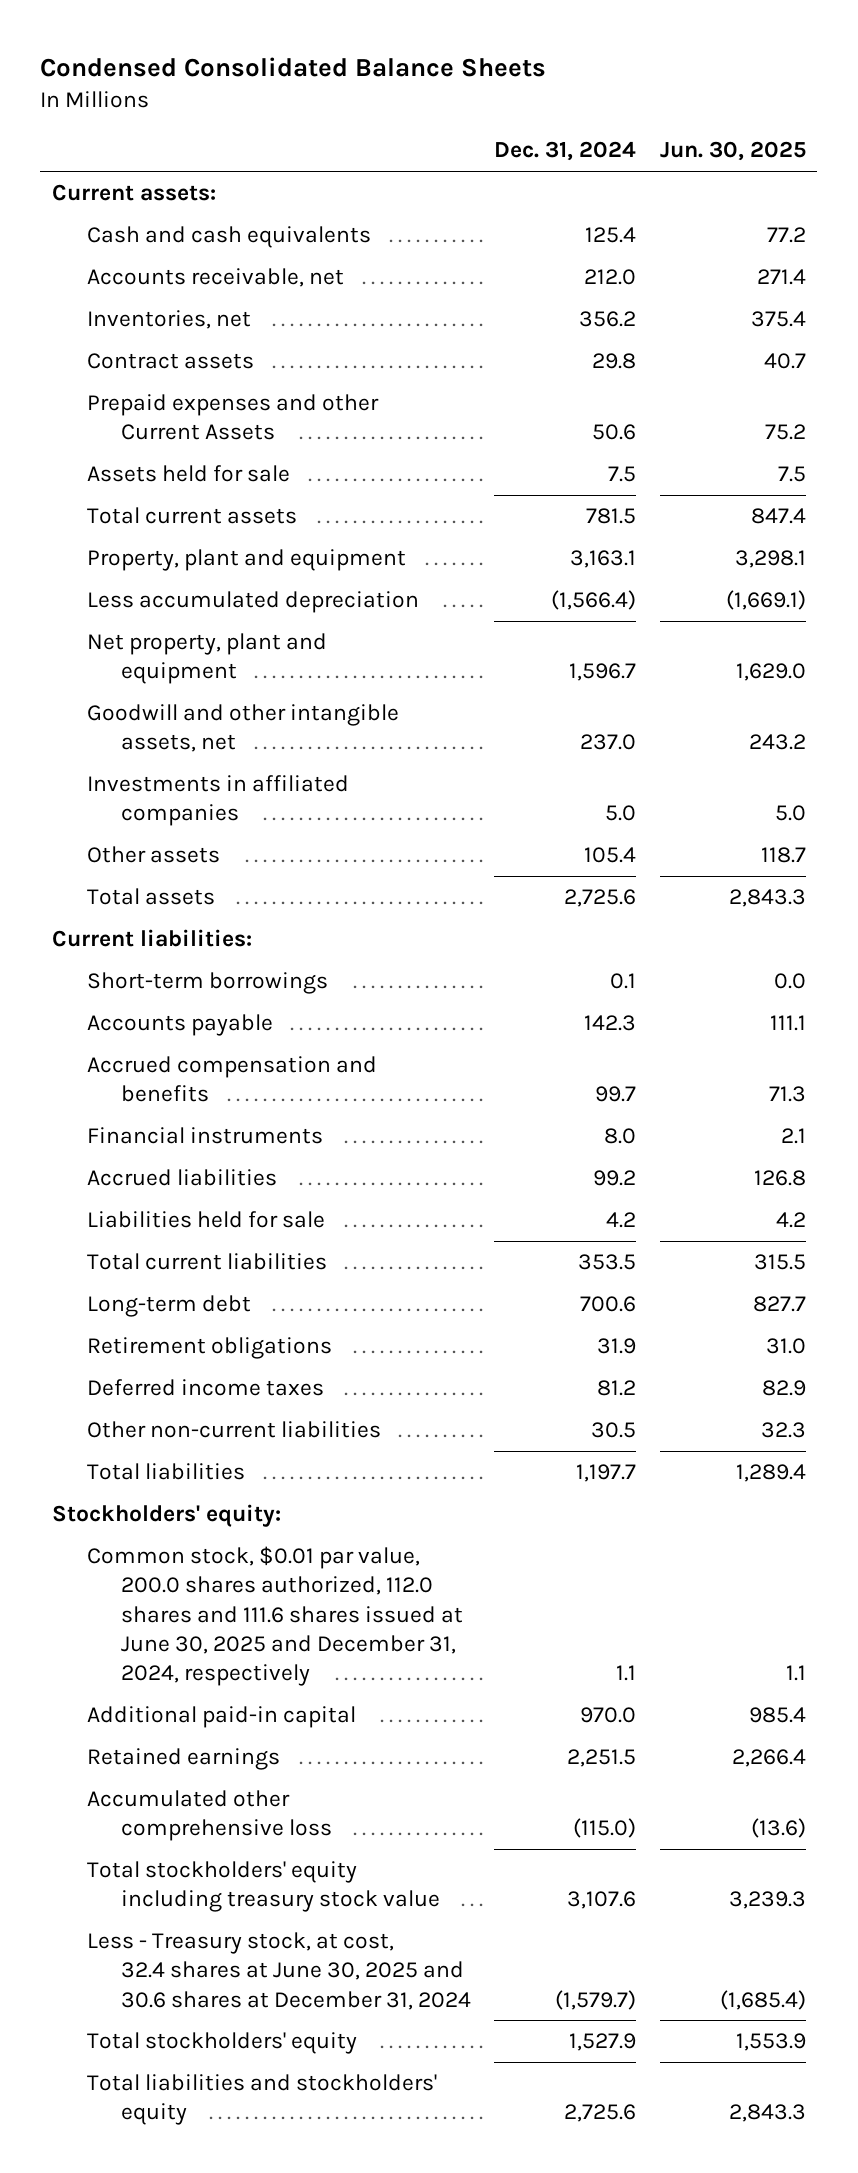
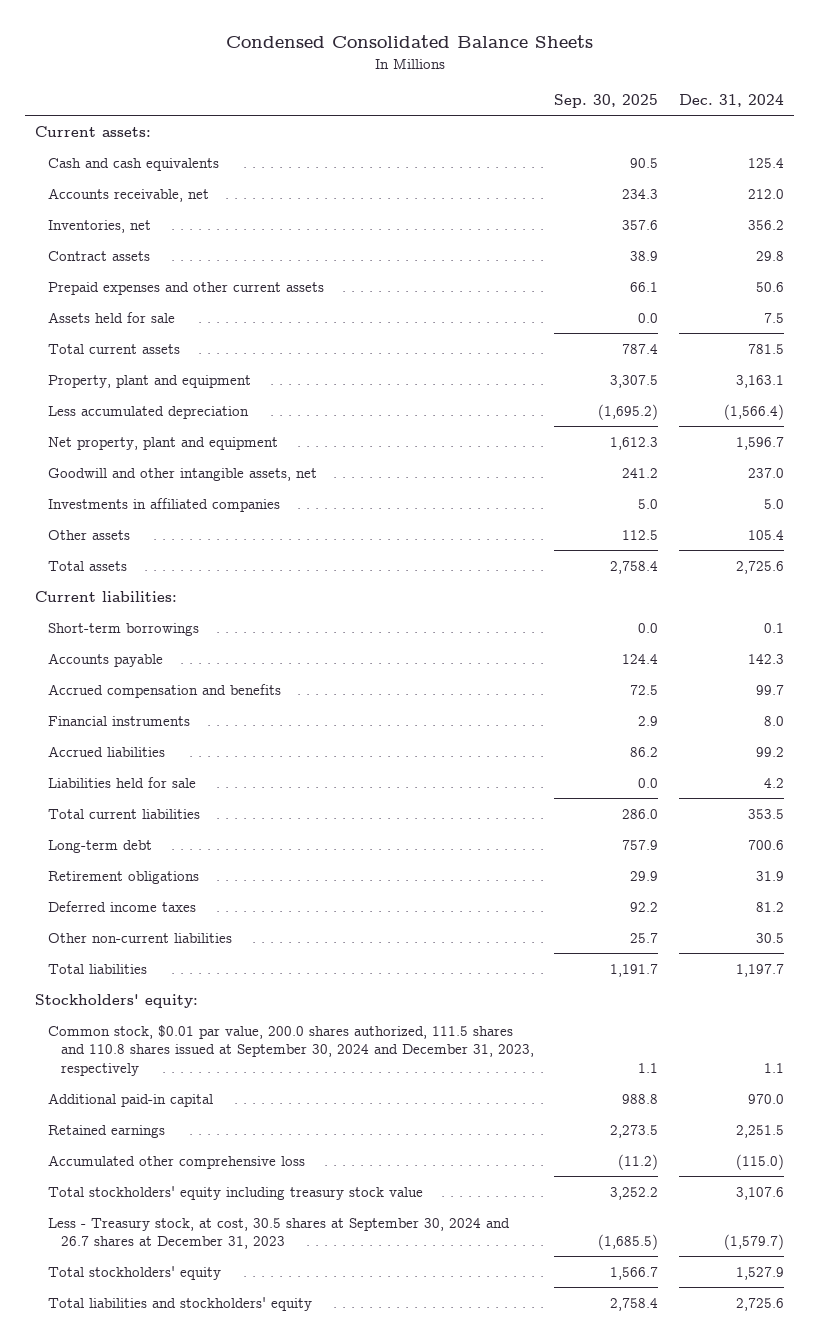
- | Dec. 31, 2024 | Jun. 30, 2025
+ | Sep. 30, 2025 | Dec. 31, 2024
- Prepaid expenses and other Current Assets | 50.6 | 75.2
+ Prepaid expenses and other current assets | 66.1 | 50.6
- Common stock, $0.01 par value, 200.0 shares authorized, 112.0 shares and 111.6 shares issued at June 30, 2025 and December 31, 2024, respectively | 1.1 | 1.1
+ Common stock, $0.01 par value, 200.0 shares authorized, 111.5 shares and 110.8 shares issued at September 30, 2024 and December 31, 2023, respectively | 1.1 | 1.1
- Less - Treasury stock, at cost, 32.4 shares at June 30, 2025 and 30.6 shares at December 31, 2024 | (1,579.7) | (1,685.4)
+ Less - Treasury stock, at cost, 30.5 shares at September 30, 2024 and 26.7 shares at December 31, 2023 | (1,685.5) | (1,579.7)

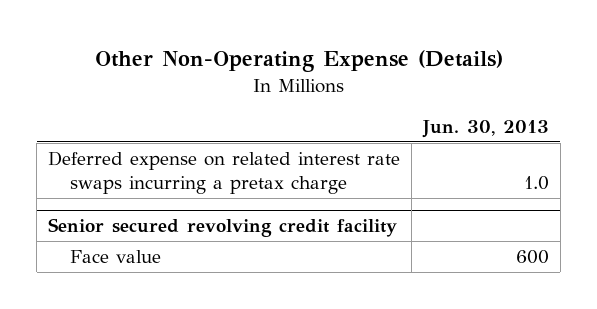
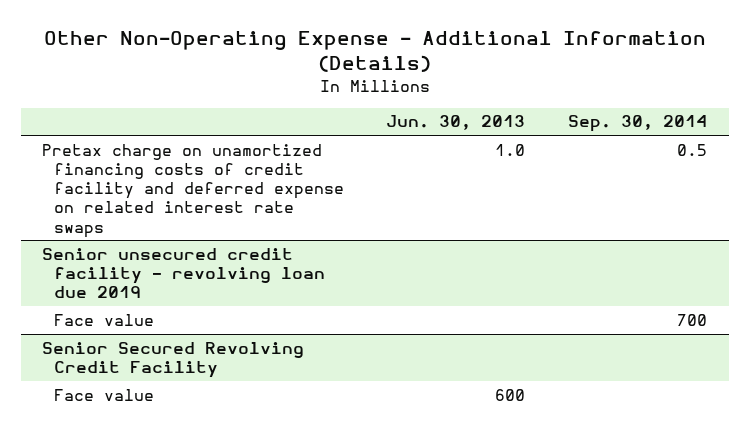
- Other Non-Operating Expense (Details)
+ Other Non-Operating Expense - Additional Information (Details)
- | Jun. 30, 2013
+ | Jun. 30, 2013 | Sep. 30, 2014
- Deferred expense on related interest rate swaps incurring a pretax charge | 1.0
- Senior secured revolving credit facility
+ Pretax charge on unamortized financing costs of credit facility and deferred expense on related interest rate swaps | 1.0 | 0.5
+ Senior unsecured credit facility - revolving loan due 2019
+ Face value | | 700
+ Senior Secured Revolving Credit Facility

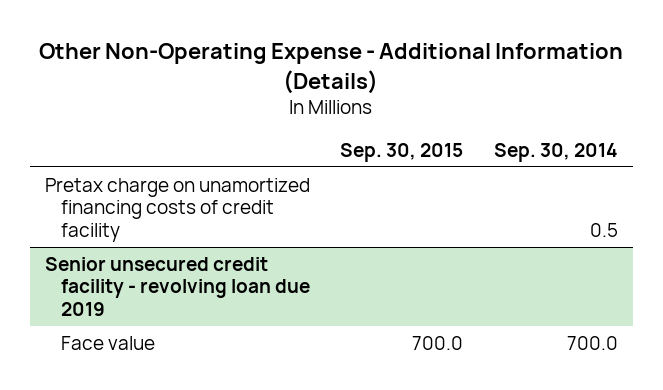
- | Jun. 30, 2013 | Sep. 30, 2014
+ | Sep. 30, 2015 | Sep. 30, 2014
- Pretax charge on unamortized financing costs of credit facility and deferred expense on related interest rate swaps | 1.0 | 0.5
+ Pretax charge on unamortized financing costs of credit facility | | 0.5
@ Senior unsecured credit facility - revolving loan due 2019
- Face value | | 700
- Senior Secured Revolving Credit Facility
- Face value | 600 |
@ Senior unsecured credit facility - revolving loan due 2019
+ Face value | 700.0 | 700.0

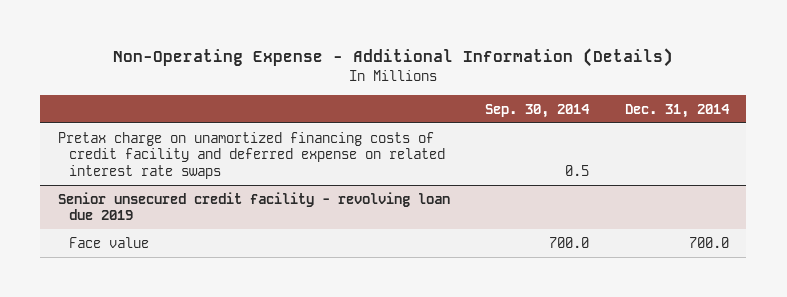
- Other Non-Operating Expense - Additional Information (Details)
+ Non-Operating Expense - Additional Information (Details)
- | Sep. 30, 2015 | Sep. 30, 2014
+ | Sep. 30, 2014 | Dec. 31, 2014
- Pretax charge on unamortized financing costs of credit facility | | 0.5
+ Pretax charge on unamortized financing costs of credit facility and deferred expense on related interest rate swaps | 0.5 |

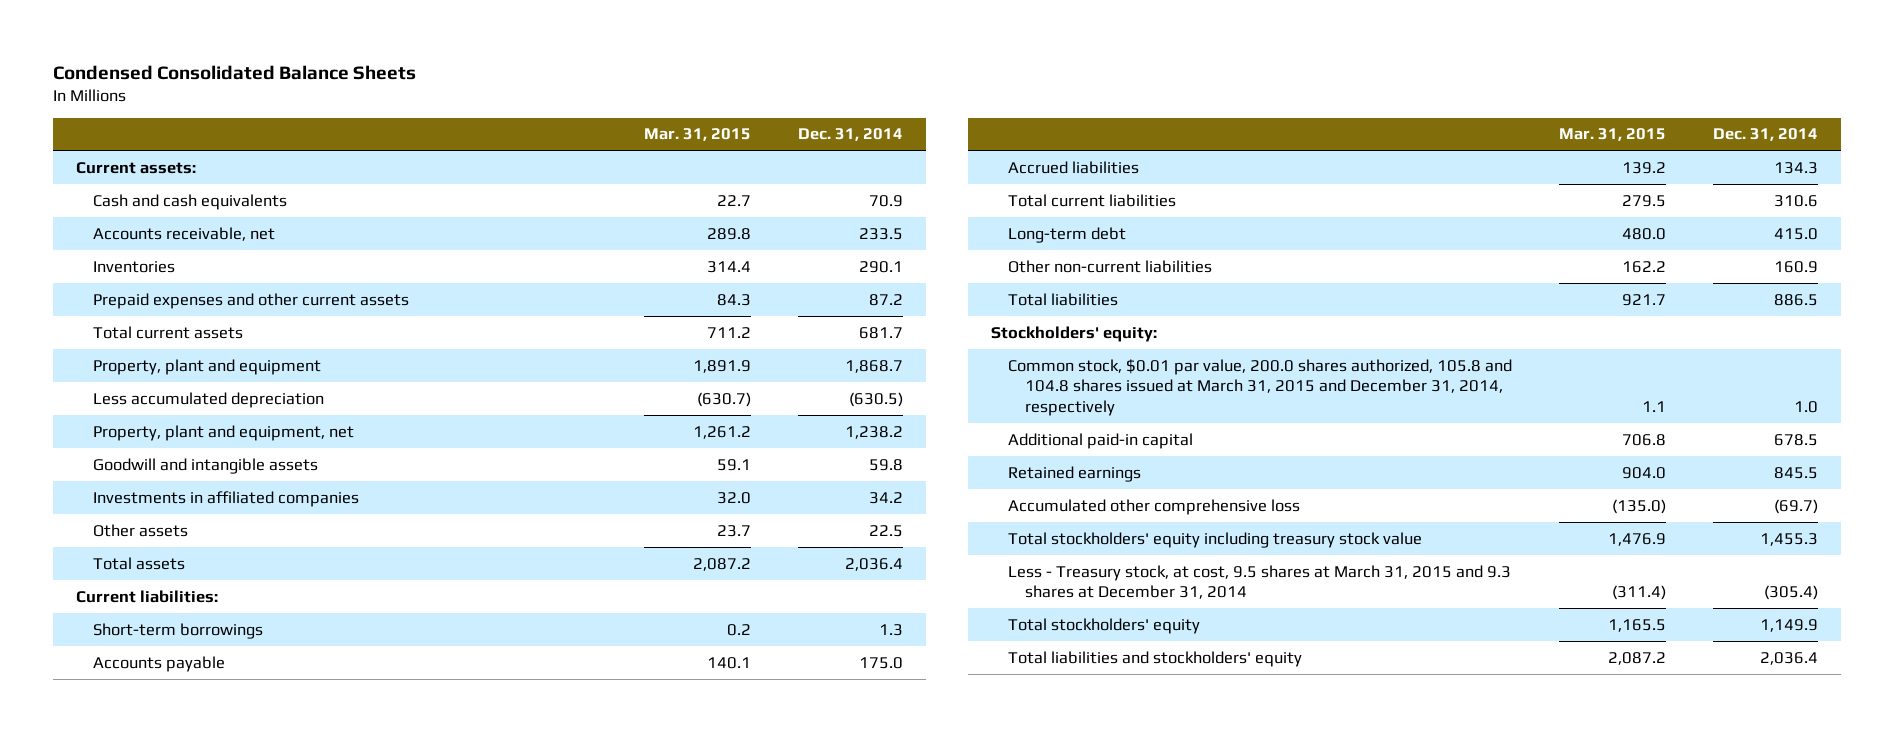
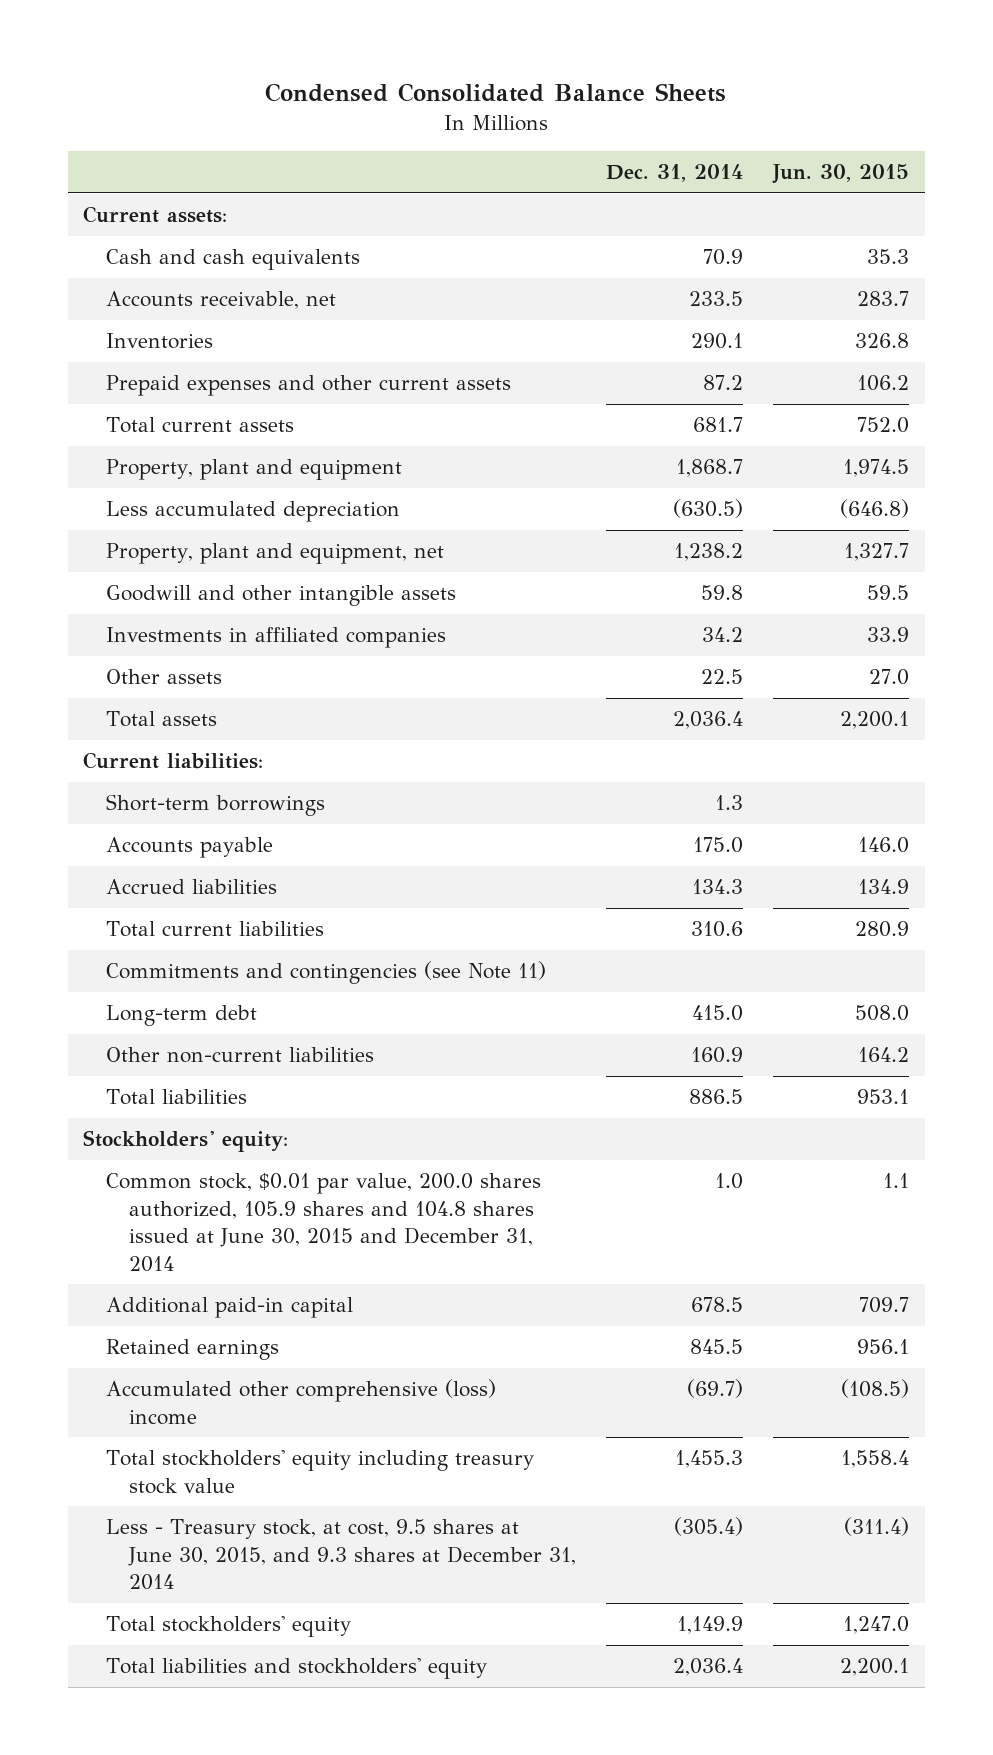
- | Mar. 31, 2015 | Dec. 31, 2014
+ | Dec. 31, 2014 | Jun. 30, 2015
- Goodwill and intangible assets | 59.1 | 59.8
+ Goodwill and other intangible assets | 59.8 | 59.5
+ Commitments and contingencies (see Note 11)
- Common stock, $0.01 par value, 200.0 shares authorized, 105.8 and 104.8 shares issued at March 31, 2015 and December 31, 2014, respectively | 1.1 | 1.0
+ Common stock, $0.01 par value, 200.0 shares authorized, 105.9 shares and 104.8 shares issued at June 30, 2015 and December 31, 2014 | 1.0 | 1.1
- Accumulated other comprehensive loss | (135.0) | (69.7)
+ Accumulated other comprehensive (loss) income | (69.7) | (108.5)
- Less - Treasury stock, at cost, 9.5 shares at March 31, 2015 and 9.3 shares at December 31, 2014 | (311.4) | (305.4)
+ Less - Treasury stock, at cost, 9.5 shares at June 30, 2015, and 9.3 shares at December 31, 2014 | (305.4) | (311.4)

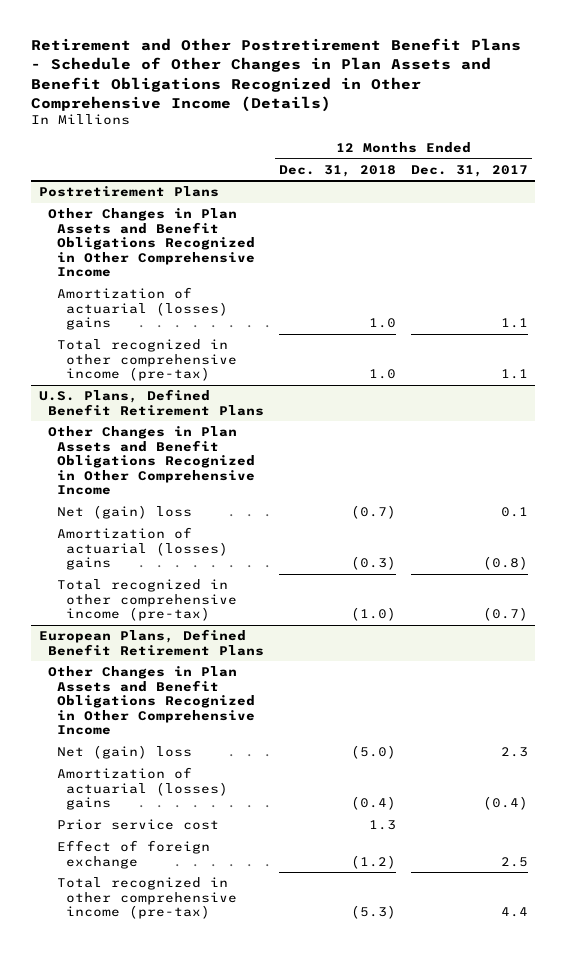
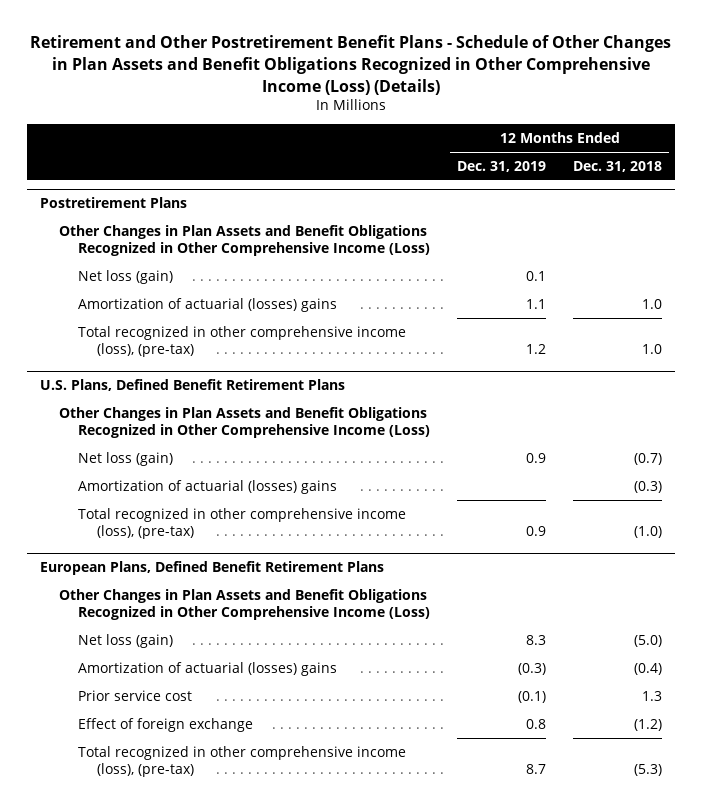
- Retirement and Other Postretirement Benefit Plans - Schedule of Other Changes in Plan Assets and Benefit Obligations Recognized in Other Comprehensive Income (Details)
+ Retirement and Other Postretirement Benefit Plans - Schedule of Other Changes in Plan Assets and Benefit Obligations Recognized in Other Comprehensive Income (Loss) (Details)
- | 12 Months Ended Dec. 31, 2018 | 12 Months Ended Dec. 31, 2017
+ | 12 Months Ended Dec. 31, 2019 | 12 Months Ended Dec. 31, 2018
@ Postretirement Plans
- Other Changes in Plan Assets and Benefit Obligations Recognized in Other Comprehensive Income
+ Other Changes in Plan Assets and Benefit Obligations Recognized in Other Comprehensive Income (Loss)
+ Net loss (gain) | 0.1 |
- Total recognized in other comprehensive income (pre-tax) | 1.0 | 1.1
+ Total recognized in other comprehensive income (loss), (pre-tax) | 1.2 | 1.0
@ U.S. Plans, Defined Benefit Retirement Plans
- Other Changes in Plan Assets and Benefit Obligations Recognized in Other Comprehensive Income
- Net (gain) loss | (0.7) | 0.1
+ Other Changes in Plan Assets and Benefit Obligations Recognized in Other Comprehensive Income (Loss)
+ Net loss (gain) | 0.9 | (0.7)
- Total recognized in other comprehensive income (pre-tax) | (1.0) | (0.7)
+ Total recognized in other comprehensive income (loss), (pre-tax) | 0.9 | (1.0)
@ European Plans, Defined Benefit Retirement Plans
- Other Changes in Plan Assets and Benefit Obligations Recognized in Other Comprehensive Income
- Net (gain) loss | (5.0) | 2.3
+ Other Changes in Plan Assets and Benefit Obligations Recognized in Other Comprehensive Income (Loss)
+ Net loss (gain) | 8.3 | (5.0)
- Total recognized in other comprehensive income (pre-tax) | (5.3) | 4.4
+ Total recognized in other comprehensive income (loss), (pre-tax) | 8.7 | (5.3)

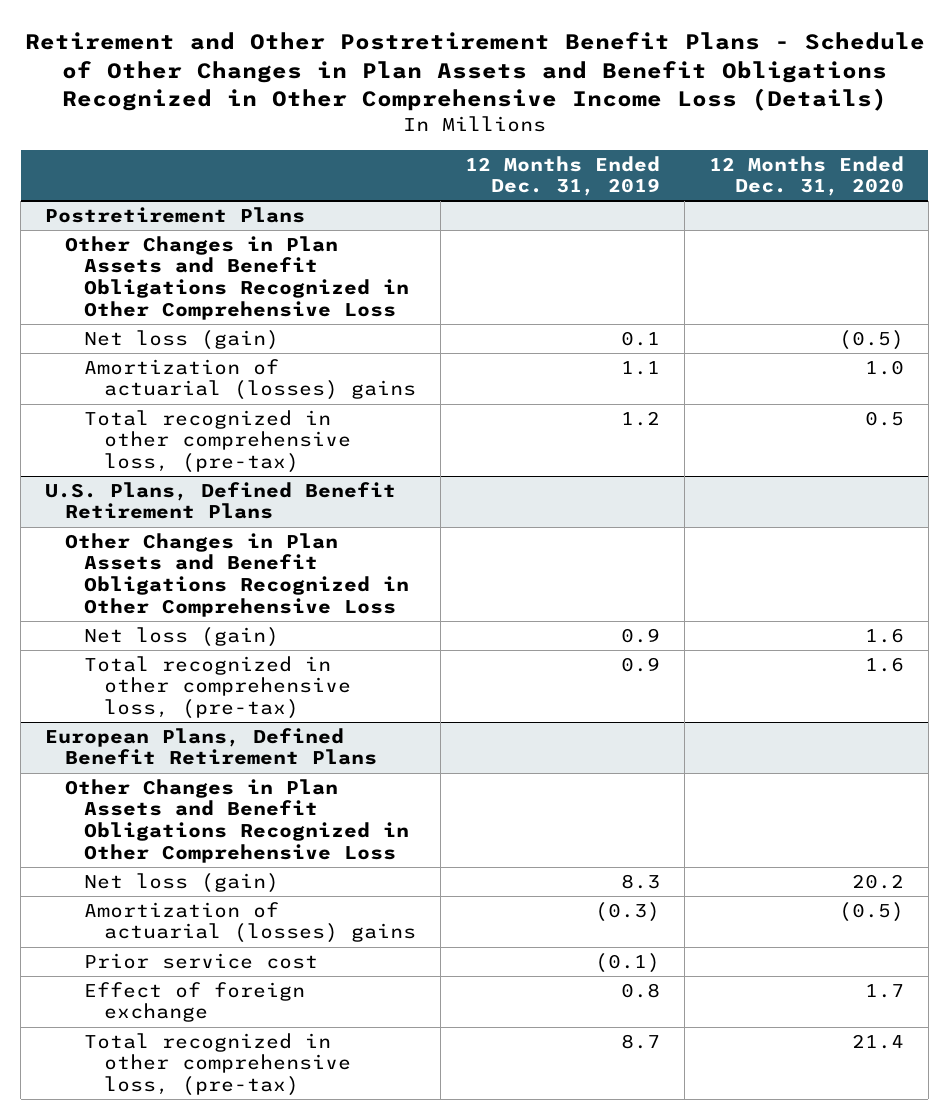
- Retirement and Other Postretirement Benefit Plans - Schedule of Other Changes in Plan Assets and Benefit Obligations Recognized in Other Comprehensive Income (Loss) (Details)
+ Retirement and Other Postretirement Benefit Plans - Schedule of Other Changes in Plan Assets and Benefit Obligations Recognized in Other Comprehensive Income Loss (Details)
- | 12 Months Ended Dec. 31, 2019 | 12 Months Ended Dec. 31, 2018
+ | 12 Months Ended Dec. 31, 2019 | 12 Months Ended Dec. 31, 2020
@ Postretirement Plans
- Other Changes in Plan Assets and Benefit Obligations Recognized in Other Comprehensive Income (Loss)
+ Other Changes in Plan Assets and Benefit Obligations Recognized in Other Comprehensive Loss
- Total recognized in other comprehensive income (loss), (pre-tax) | 1.2 | 1.0
+ Total recognized in other comprehensive loss, (pre-tax) | 1.2 | 0.5
@ U.S. Plans, Defined Benefit Retirement Plans
- Other Changes in Plan Assets and Benefit Obligations Recognized in Other Comprehensive Income (Loss)
+ Other Changes in Plan Assets and Benefit Obligations Recognized in Other Comprehensive Loss
- Amortization of actuarial (losses) gains | | (0.3)
- Total recognized in other comprehensive income (loss), (pre-tax) | 0.9 | (1.0)
+ Total recognized in other comprehensive loss, (pre-tax) | 0.9 | 1.6
@ European Plans, Defined Benefit Retirement Plans
- Other Changes in Plan Assets and Benefit Obligations Recognized in Other Comprehensive Income (Loss)
+ Other Changes in Plan Assets and Benefit Obligations Recognized in Other Comprehensive Loss
- Total recognized in other comprehensive income (loss), (pre-tax) | 8.7 | (5.3)
+ Total recognized in other comprehensive loss, (pre-tax) | 8.7 | 21.4

